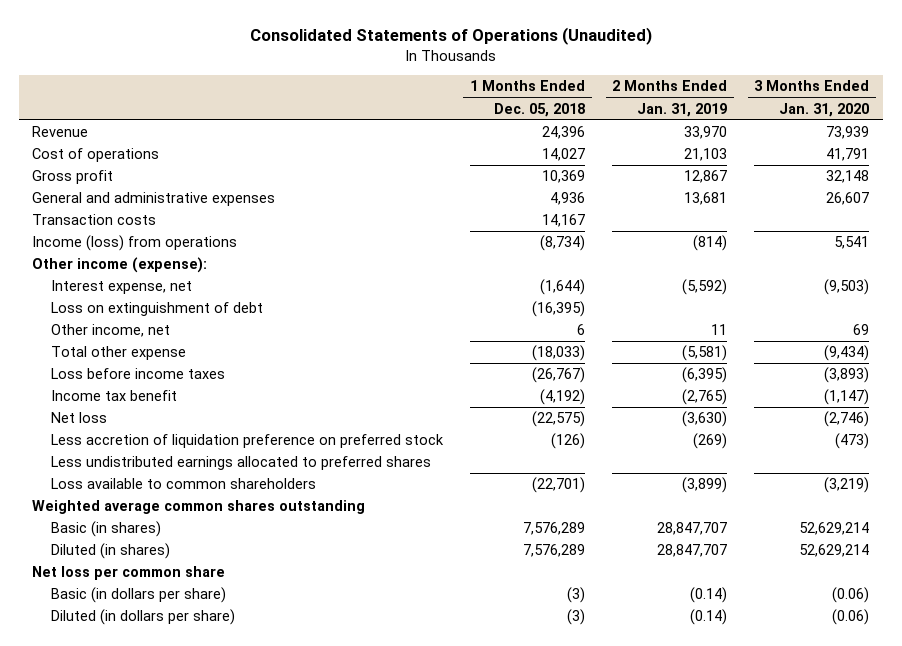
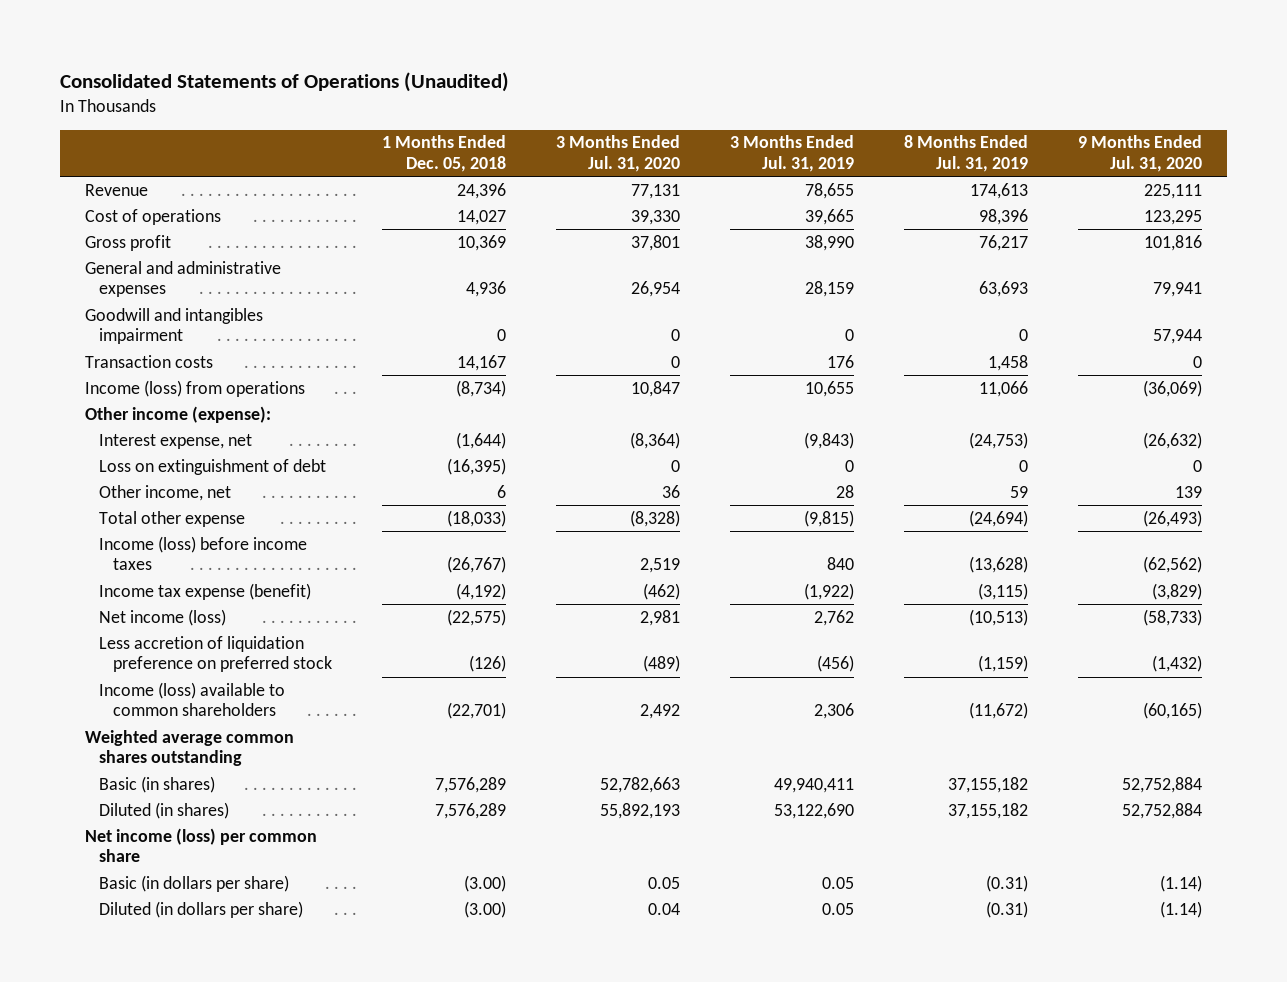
- | 1 Months Ended Dec. 05, 2018 | 2 Months Ended Jan. 31, 2019 | 3 Months Ended Jan. 31, 2020
+ | 1 Months Ended Dec. 05, 2018 | 3 Months Ended Jul. 31, 2020 | 3 Months Ended Jul. 31, 2019 | 8 Months Ended Jul. 31, 2019 | 9 Months Ended Jul. 31, 2020
+ Goodwill and intangibles impairment | 0 | 0 | 0 | 0 | 57,944
- Loss before income taxes | (26,767) | (6,395) | (3,893)
- Income tax benefit | (4,192) | (2,765) | (1,147)
- Net loss | (22,575) | (3,630) | (2,746)
+ Income (loss) before income taxes | (26,767) | 2,519 | 840 | (13,628) | (62,562)
+ Income tax expense (benefit) | (4,192) | (462) | (1,922) | (3,115) | (3,829)
+ Net income (loss) | (22,575) | 2,981 | 2,762 | (10,513) | (58,733)
- Less undistributed earnings allocated to preferred shares
- Loss available to common shareholders | (22,701) | (3,899) | (3,219)
+ Income (loss) available to common shareholders | (22,701) | 2,492 | 2,306 | (11,672) | (60,165)
- Net loss per common share
- Basic (in dollars per share) | (3) | (0.14) | (0.06)
- Diluted (in dollars per share) | (3) | (0.14) | (0.06)
+ Net income (loss) per common share
+ Basic (in dollars per share) | (3.00) | 0.05 | 0.05 | (0.31) | (1.14)
+ Diluted (in dollars per share) | (3.00) | 0.04 | 0.05 | (0.31) | (1.14)

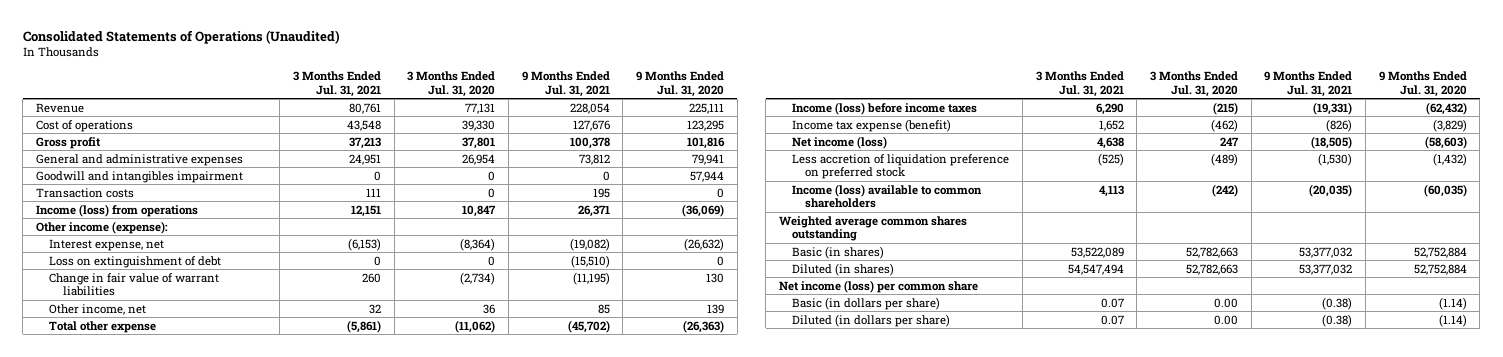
- | 1 Months Ended Dec. 05, 2018 | 3 Months Ended Jul. 31, 2020 | 3 Months Ended Jul. 31, 2019 | 8 Months Ended Jul. 31, 2019 | 9 Months Ended Jul. 31, 2020
+ | 3 Months Ended Jul. 31, 2021 | 3 Months Ended Jul. 31, 2020 | 9 Months Ended Jul. 31, 2021 | 9 Months Ended Jul. 31, 2020
+ Change in fair value of warrant liabilities | 260 | (2,734) | (11,195) | 130
- Total other expense | (18,033) | (8,328) | (9,815) | (24,694) | (26,493)
- Income (loss) before income taxes | (26,767) | 2,519 | 840 | (13,628) | (62,562)
+ Total other expense | (5,861) | (11,062) | (45,702) | (26,363)
+ Income (loss) before income taxes | 6,290 | (215) | (19,331) | (62,432)
- Net income (loss) | (22,575) | 2,981 | 2,762 | (10,513) | (58,733)
+ Net income (loss) | 4,638 | 247 | (18,505) | (58,603)
- Income (loss) available to common shareholders | (22,701) | 2,492 | 2,306 | (11,672) | (60,165)
+ Income (loss) available to common shareholders | 4,113 | (242) | (20,035) | (60,035)
- Diluted (in shares) | 7,576,289 | 55,892,193 | 53,122,690 | 37,155,182 | 52,752,884
+ Diluted (in shares) | 54,547,494 | 52,782,663 | 53,377,032 | 52,752,884
- Basic (in dollars per share) | (3.00) | 0.05 | 0.05 | (0.31) | (1.14)
- Diluted (in dollars per share) | (3.00) | 0.04 | 0.05 | (0.31) | (1.14)
+ Basic (in dollars per share) | 0.07 | 0.00 | (0.38) | (1.14)
+ Diluted (in dollars per share) | 0.07 | 0.00 | (0.38) | (1.14)

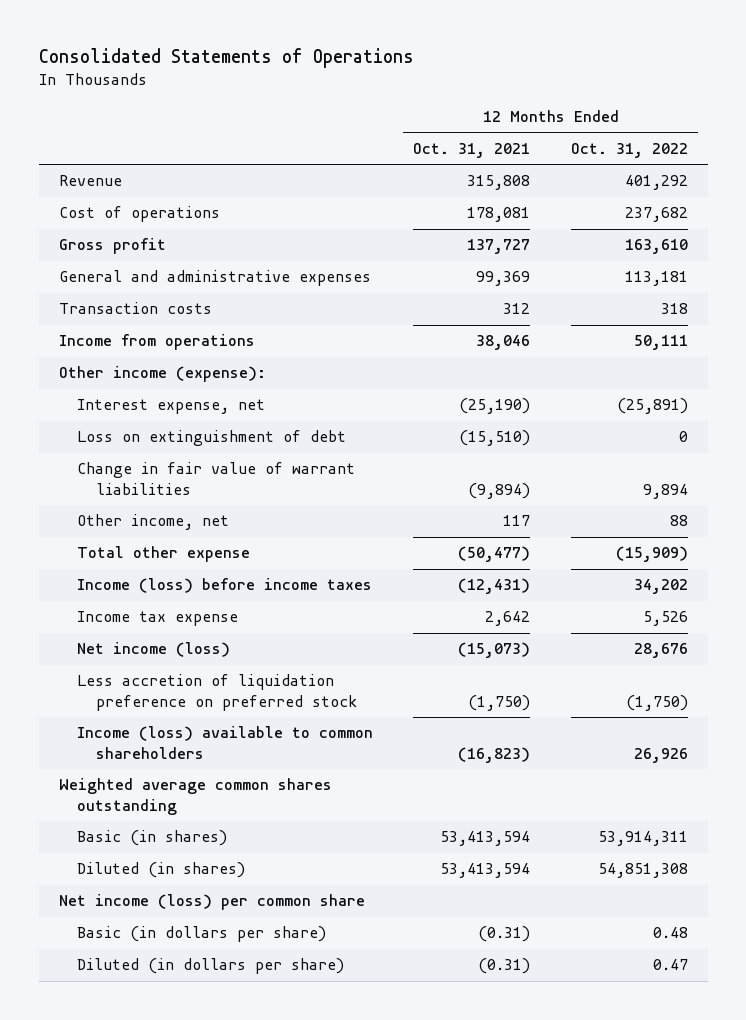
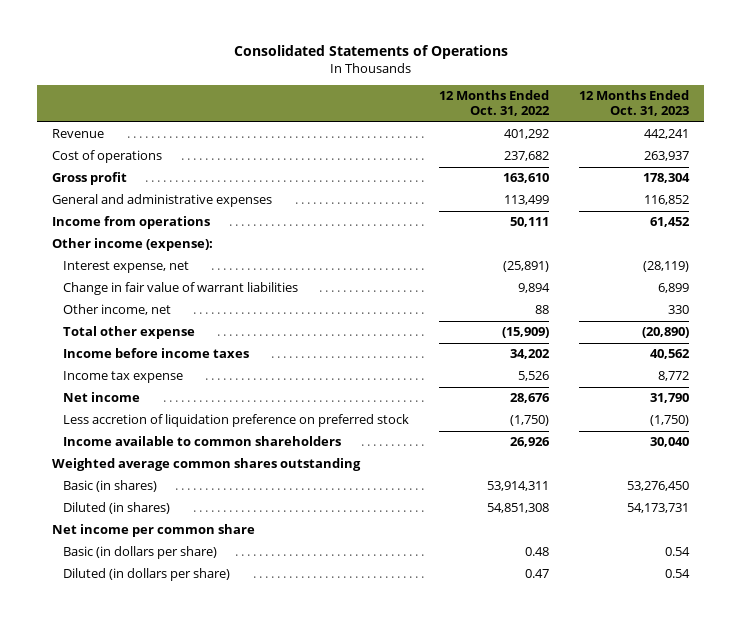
- | 12 Months Ended Oct. 31, 2021 | 12 Months Ended Oct. 31, 2022
+ | 12 Months Ended Oct. 31, 2022 | 12 Months Ended Oct. 31, 2023
- General and administrative expenses | 99,369 | 113,181
- Transaction costs | 312 | 318
+ General and administrative expenses | 113,499 | 116,852
- Loss on extinguishment of debt | (15,510) | 0
- Income (loss) before income taxes | (12,431) | 34,202
+ Income before income taxes | 34,202 | 40,562
- Net income (loss) | (15,073) | 28,676
+ Net income | 28,676 | 31,790
- Income (loss) available to common shareholders | (16,823) | 26,926
+ Income available to common shareholders | 26,926 | 30,040
- Net income (loss) per common share
+ Net income per common share

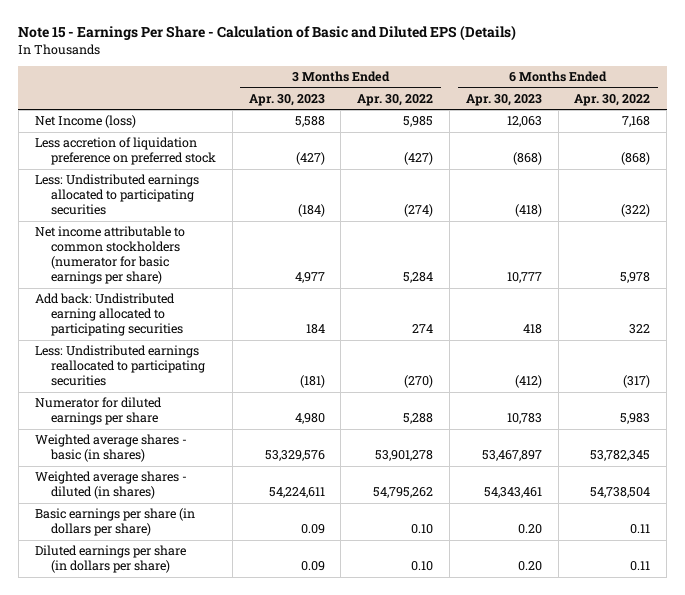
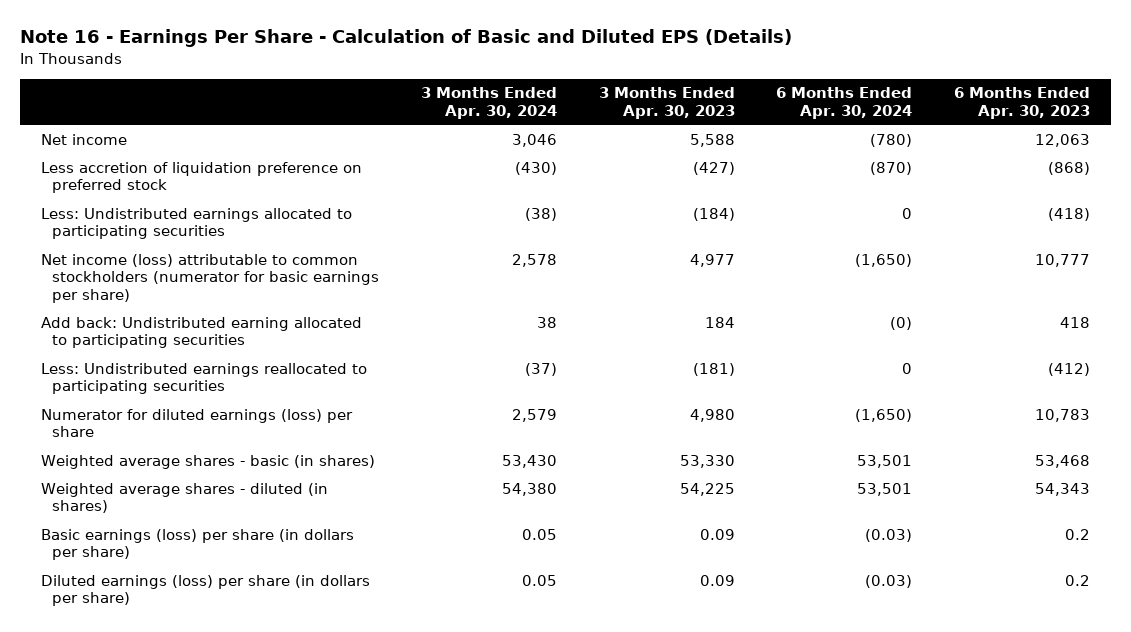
- Note 15 - Earnings Per Share - Calculation of Basic and Diluted EPS (Details)
+ Note 16 - Earnings Per Share - Calculation of Basic and Diluted EPS (Details)
- | 3 Months Ended Apr. 30, 2023 | 3 Months Ended Apr. 30, 2022 | 6 Months Ended Apr. 30, 2023 | 6 Months Ended Apr. 30, 2022
+ | 3 Months Ended Apr. 30, 2024 | 3 Months Ended Apr. 30, 2023 | 6 Months Ended Apr. 30, 2024 | 6 Months Ended Apr. 30, 2023
- Net Income (loss) | 5,588 | 5,985 | 12,063 | 7,168
+ Net income | 3,046 | 5,588 | (780) | 12,063
- Net income attributable to common stockholders (numerator for basic earnings per share) | 4,977 | 5,284 | 10,777 | 5,978
+ Net income (loss) attributable to common stockholders (numerator for basic earnings per share) | 2,578 | 4,977 | (1,650) | 10,777
- Numerator for diluted earnings per share | 4,980 | 5,288 | 10,783 | 5,983
- Weighted average shares - basic (in shares) | 53,329,576 | 53,901,278 | 53,467,897 | 53,782,345
- Weighted average shares - diluted (in shares) | 54,224,611 | 54,795,262 | 54,343,461 | 54,738,504
- Basic earnings per share (in dollars per share) | 0.09 | 0.10 | 0.20 | 0.11
- Diluted earnings per share (in dollars per share) | 0.09 | 0.10 | 0.20 | 0.11
+ Numerator for diluted earnings (loss) per share | 2,579 | 4,980 | (1,650) | 10,783
+ Weighted average shares - basic (in shares) | 53,430 | 53,330 | 53,501 | 53,468
+ Weighted average shares - diluted (in shares) | 54,380 | 54,225 | 53,501 | 54,343
+ Basic earnings (loss) per share (in dollars per share) | 0.05 | 0.09 | (0.03) | 0.2
+ Diluted earnings (loss) per share (in dollars per share) | 0.05 | 0.09 | (0.03) | 0.2

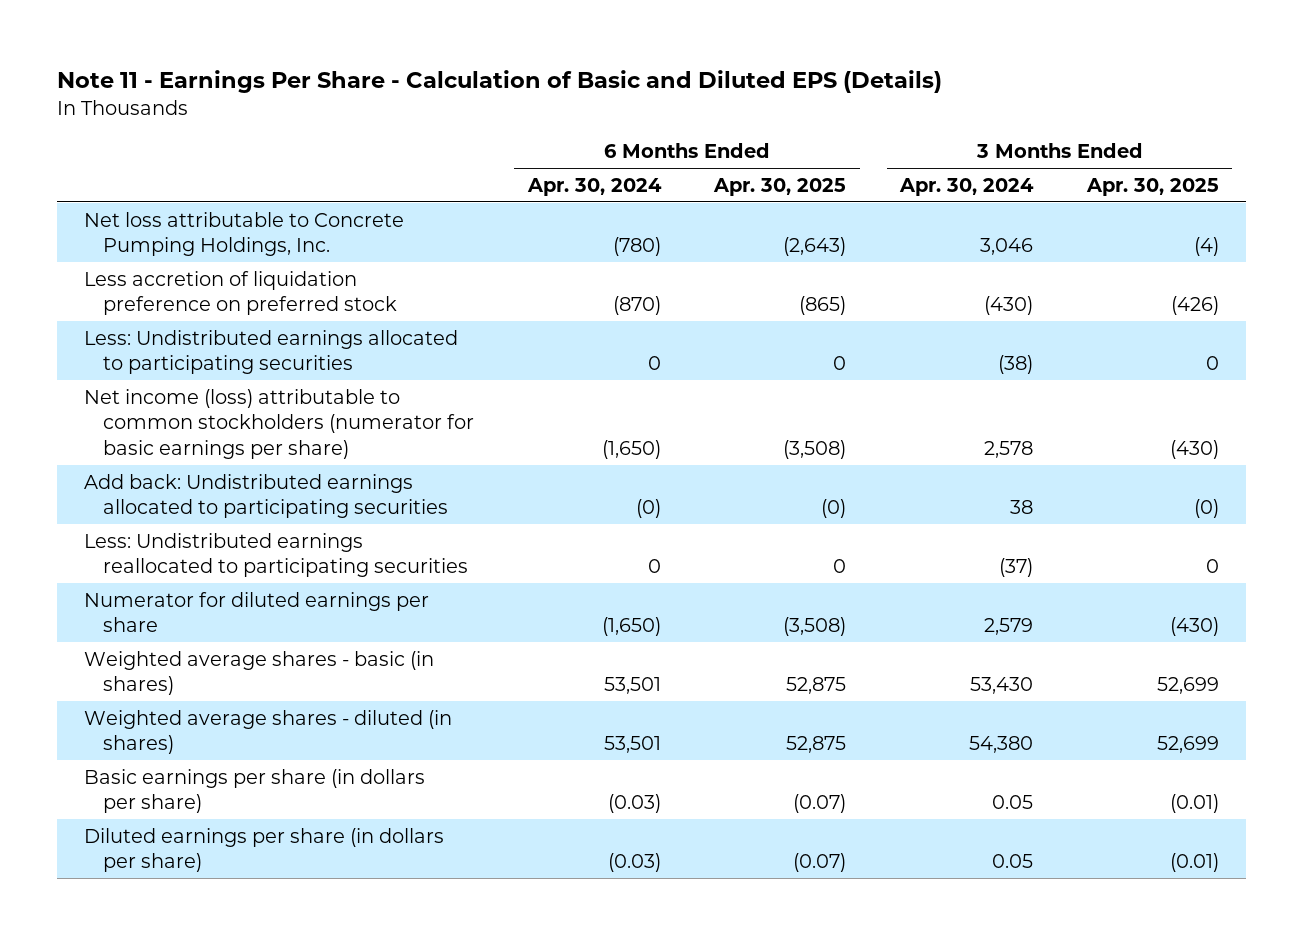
- Note 16 - Earnings Per Share - Calculation of Basic and Diluted EPS (Details)
+ Note 11 - Earnings Per Share - Calculation of Basic and Diluted EPS (Details)
- | 3 Months Ended Apr. 30, 2024 | 3 Months Ended Apr. 30, 2023 | 6 Months Ended Apr. 30, 2024 | 6 Months Ended Apr. 30, 2023
+ | 6 Months Ended Apr. 30, 2024 | 6 Months Ended Apr. 30, 2025 | 3 Months Ended Apr. 30, 2024 | 3 Months Ended Apr. 30, 2025
- Net income | 3,046 | 5,588 | (780) | 12,063
+ Net loss attributable to Concrete Pumping Holdings, Inc. | (780) | (2,643) | 3,046 | (4)
- Add back: Undistributed earning allocated to participating securities | 38 | 184 | (0) | 418
+ Add back: Undistributed earnings allocated to participating securities | (0) | (0) | 38 | (0)
- Numerator for diluted earnings (loss) per share | 2,579 | 4,980 | (1,650) | 10,783
+ Numerator for diluted earnings per share | (1,650) | (3,508) | 2,579 | (430)
- Basic earnings (loss) per share (in dollars per share) | 0.05 | 0.09 | (0.03) | 0.2
- Diluted earnings (loss) per share (in dollars per share) | 0.05 | 0.09 | (0.03) | 0.2
+ Basic earnings per share (in dollars per share) | (0.03) | (0.07) | 0.05 | (0.01)
+ Diluted earnings per share (in dollars per share) | (0.03) | (0.07) | 0.05 | (0.01)

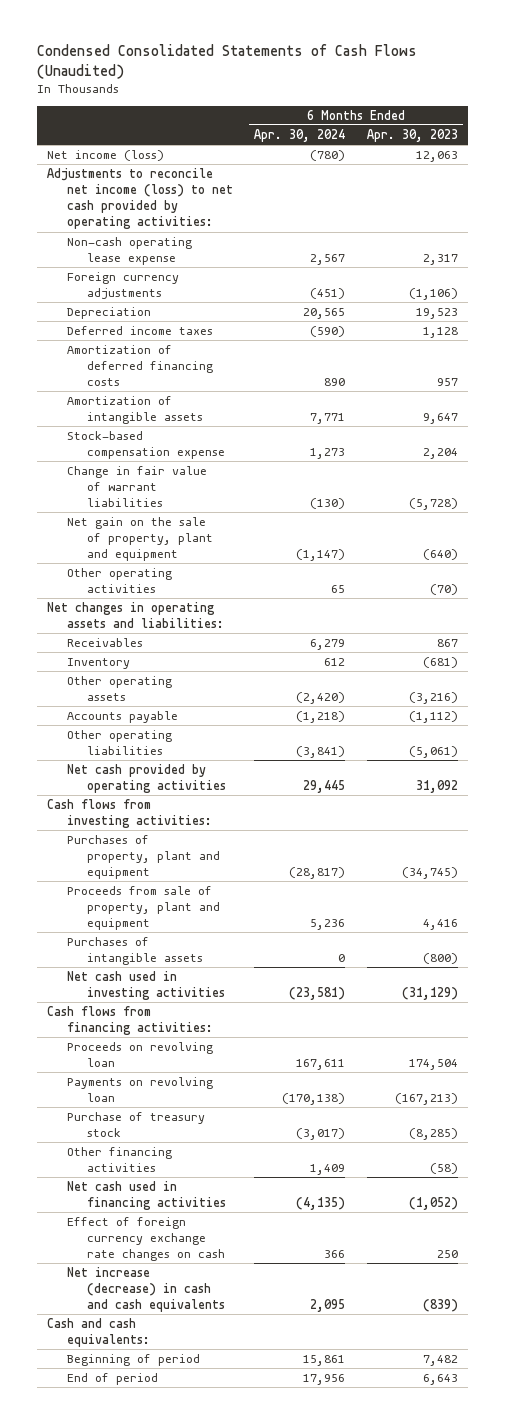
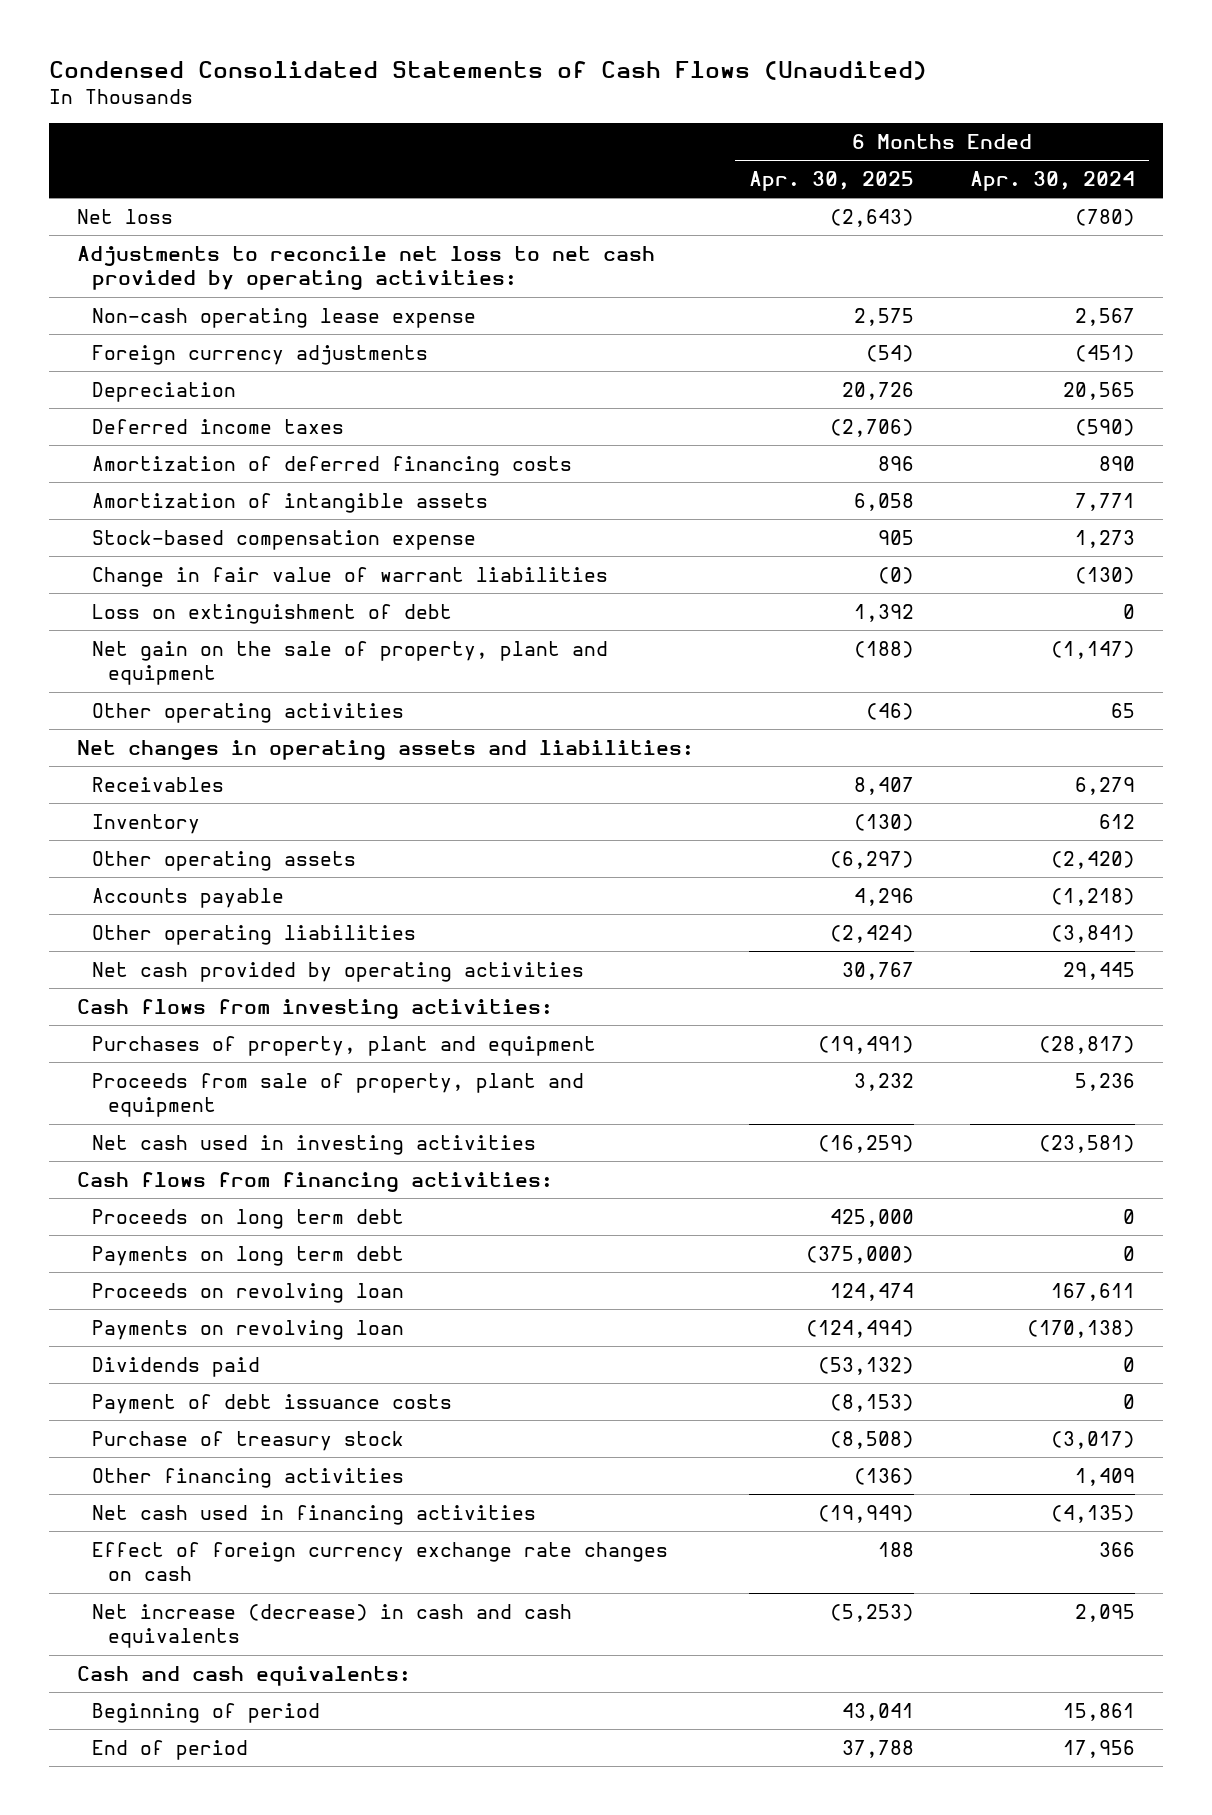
- | 6 Months Ended Apr. 30, 2024 | 6 Months Ended Apr. 30, 2023
+ | 6 Months Ended Apr. 30, 2025 | 6 Months Ended Apr. 30, 2024
- Net income (loss) | (780) | 12,063
- Adjustments to reconcile net income (loss) to net cash provided by operating activities:
+ Net loss | (2,643) | (780)
+ Adjustments to reconcile net loss to net cash provided by operating activities:
+ Loss on extinguishment of debt | 1,392 | 0
- Purchases of intangible assets | 0 | (800)
+ Proceeds on long term debt | 425,000 | 0
+ Payments on long term debt | (375,000) | 0
+ Dividends paid | (53,132) | 0
+ Payment of debt issuance costs | (8,153) | 0

